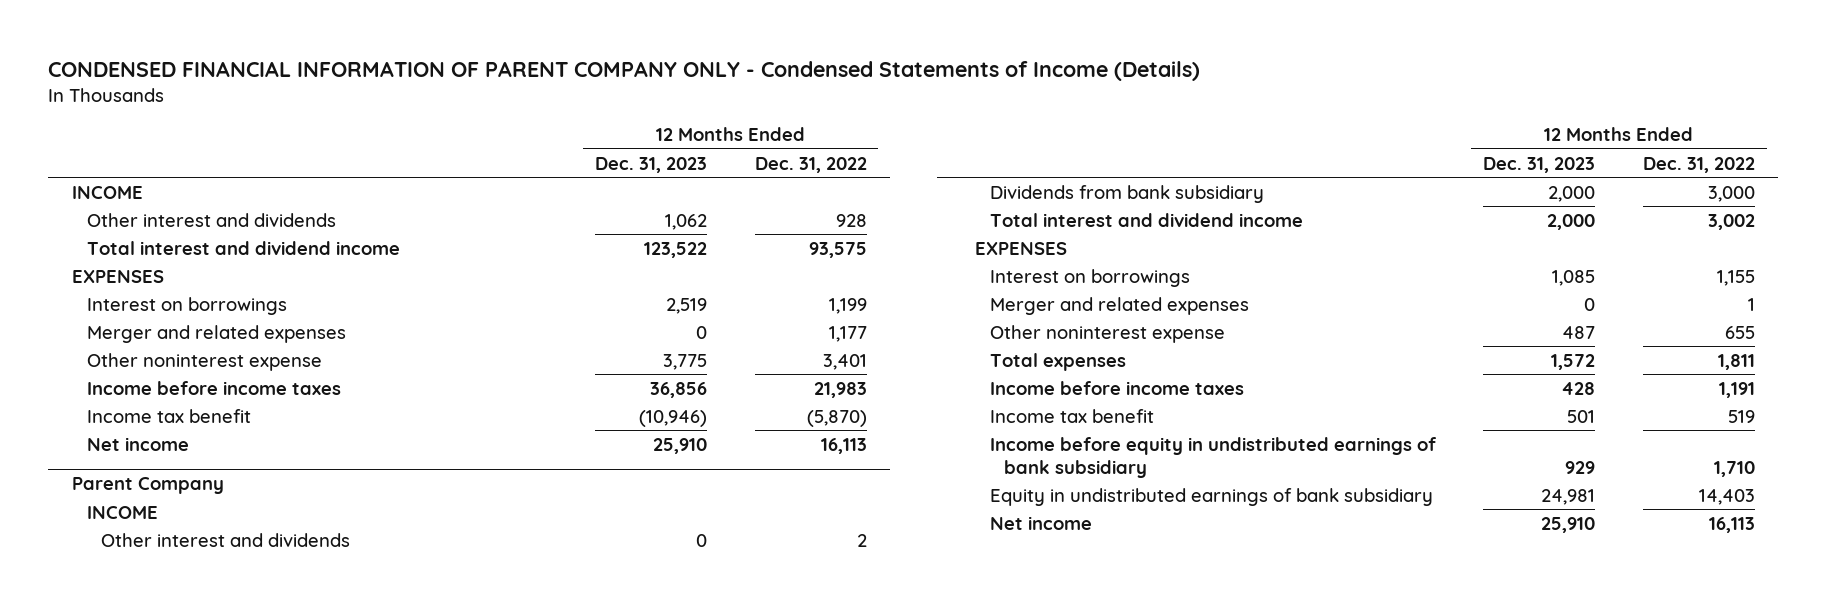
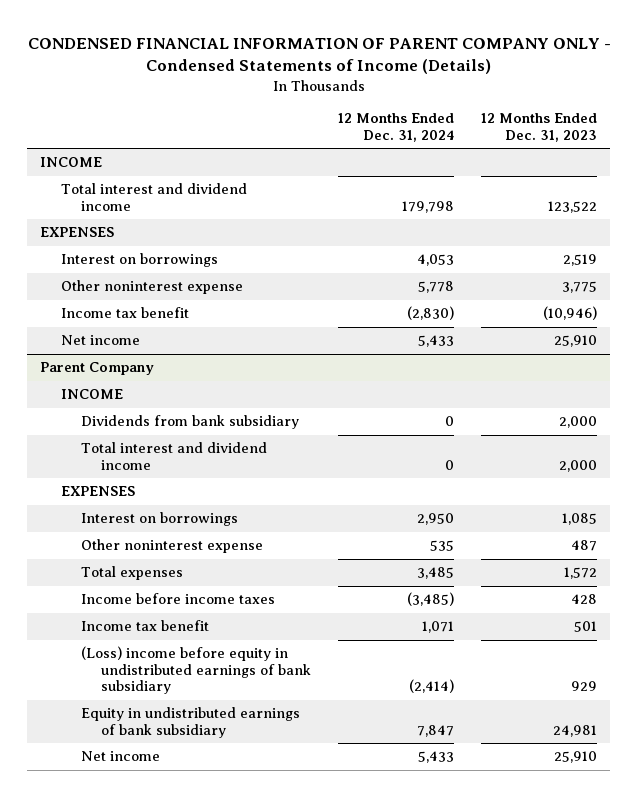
- | 12 Months Ended Dec. 31, 2023 | 12 Months Ended Dec. 31, 2022
+ | 12 Months Ended Dec. 31, 2024 | 12 Months Ended Dec. 31, 2023
- Other interest and dividends | 1,062 | 928
- Merger and related expenses | 0 | 1,177
- Income before income taxes | 36,856 | 21,983
@ Parent Company
- Other interest and dividends | 0 | 2
- Merger and related expenses | 0 | 1
- Income before equity in undistributed earnings of bank subsidiary | 929 | 1,710
+ (Loss) income before equity in undistributed earnings of bank subsidiary | (2,414) | 929

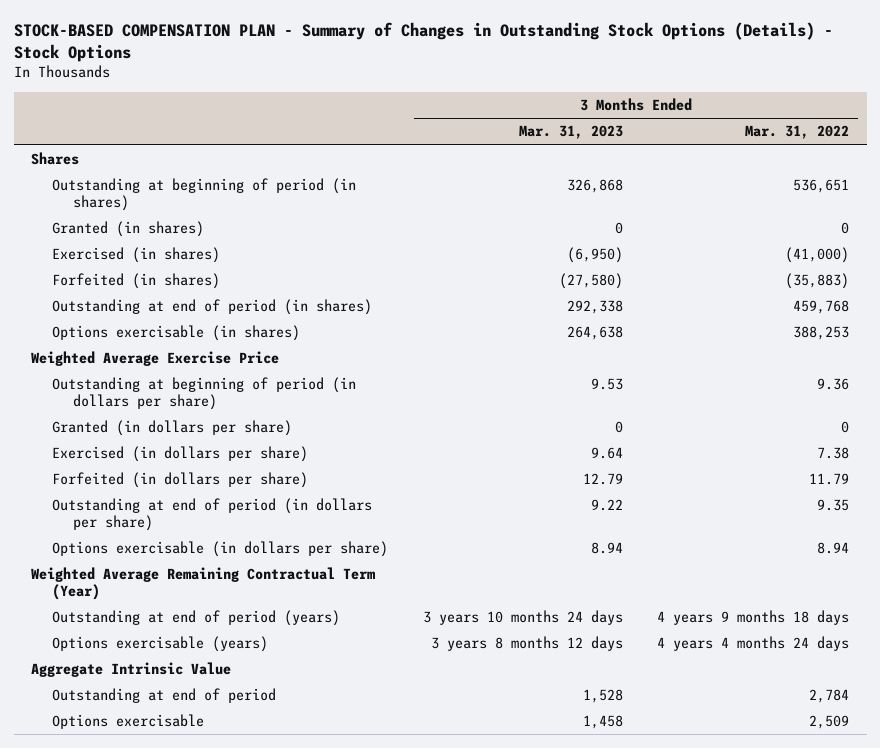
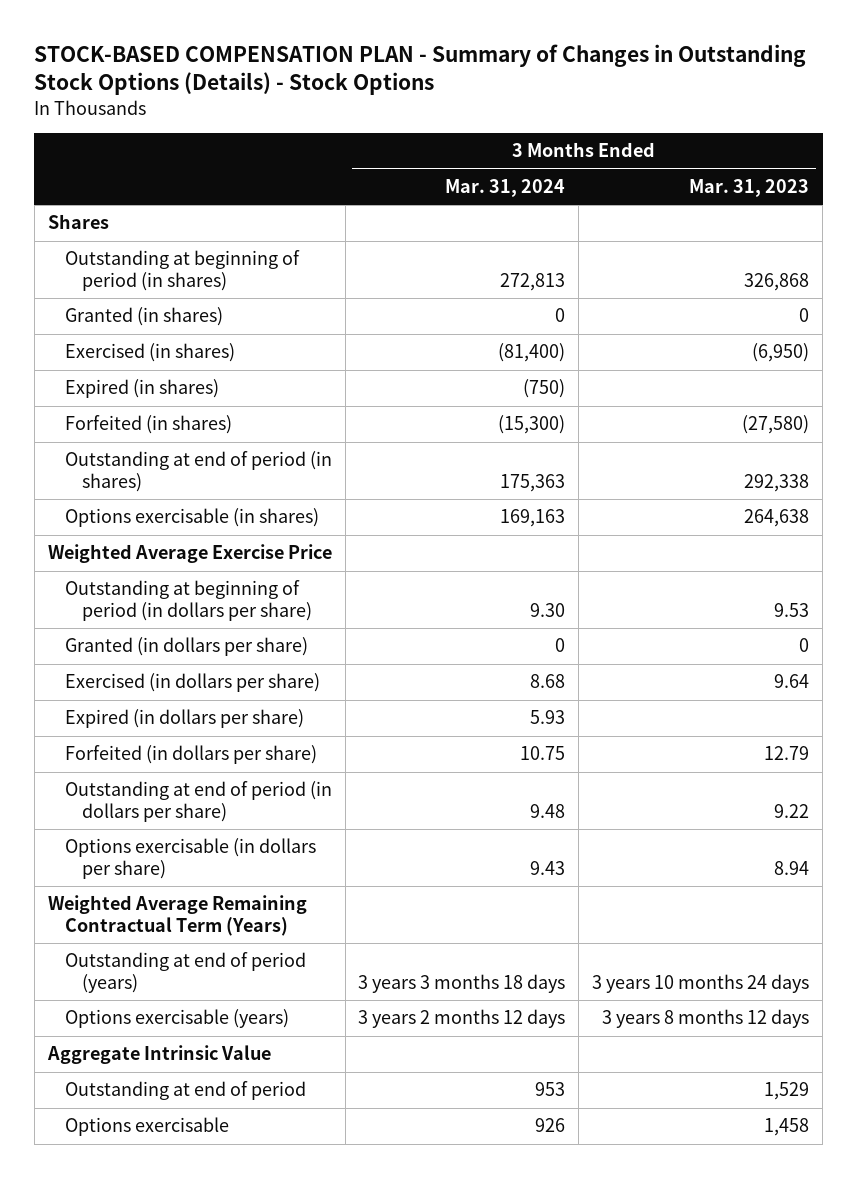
- | 3 Months Ended Mar. 31, 2023 | 3 Months Ended Mar. 31, 2022
+ | 3 Months Ended Mar. 31, 2024 | 3 Months Ended Mar. 31, 2023
+ Expired (in shares) | (750) |
+ Expired (in dollars per share) | 5.93 |
- Weighted Average Remaining Contractual Term (Year)
+ Weighted Average Remaining Contractual Term (Years)
- Outstanding at end of period | 1,528 | 2,784
+ Outstanding at end of period | 953 | 1,529

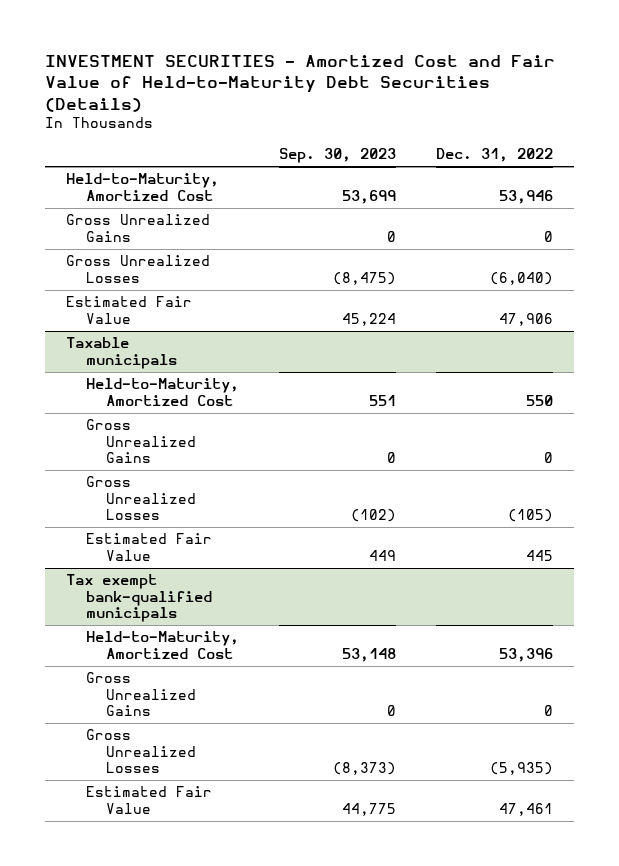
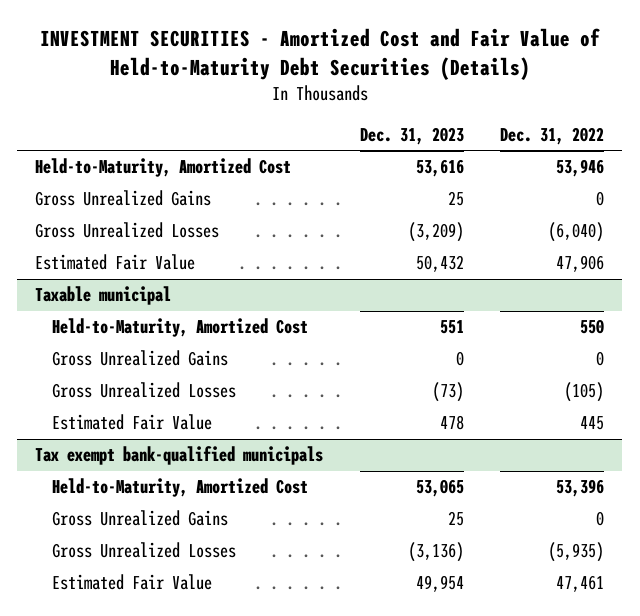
- | Sep. 30, 2023 | Dec. 31, 2022
+ | Dec. 31, 2023 | Dec. 31, 2022
- Taxable municipals
+ Taxable municipal

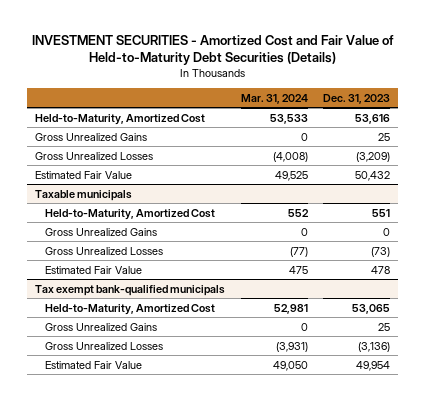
- | Dec. 31, 2023 | Dec. 31, 2022
+ | Mar. 31, 2024 | Dec. 31, 2023
- Taxable municipal
+ Taxable municipals

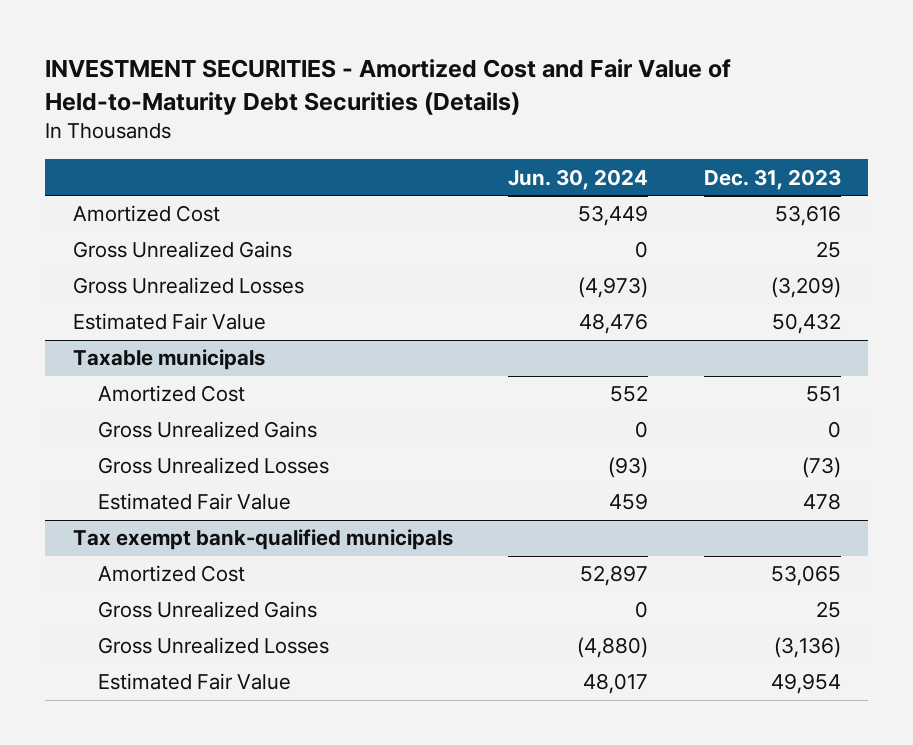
- | Mar. 31, 2024 | Dec. 31, 2023
+ | Jun. 30, 2024 | Dec. 31, 2023
- Held-to-Maturity, Amortized Cost | 53,533 | 53,616
+ Amortized Cost | 53,449 | 53,616
@ Taxable municipals
- Held-to-Maturity, Amortized Cost | 552 | 551
+ Amortized Cost | 552 | 551
@ Tax exempt bank-qualified municipals
- Held-to-Maturity, Amortized Cost | 52,981 | 53,065
+ Amortized Cost | 52,897 | 53,065

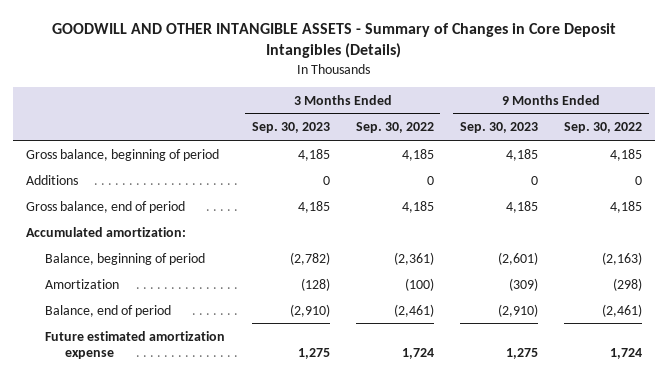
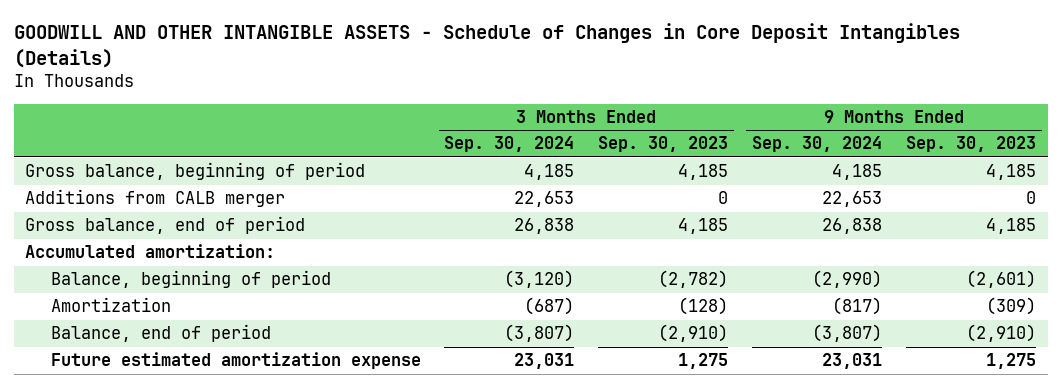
- GOODWILL AND OTHER INTANGIBLE ASSETS - Summary of Changes in Core Deposit Intangibles (Details)
+ GOODWILL AND OTHER INTANGIBLE ASSETS - Schedule of Changes in Core Deposit Intangibles (Details)
- | 3 Months Ended Sep. 30, 2023 | 3 Months Ended Sep. 30, 2022 | 9 Months Ended Sep. 30, 2023 | 9 Months Ended Sep. 30, 2022
+ | 3 Months Ended Sep. 30, 2024 | 3 Months Ended Sep. 30, 2023 | 9 Months Ended Sep. 30, 2024 | 9 Months Ended Sep. 30, 2023
- Additions | 0 | 0 | 0 | 0
+ Additions from CALB merger | 22,653 | 0 | 22,653 | 0

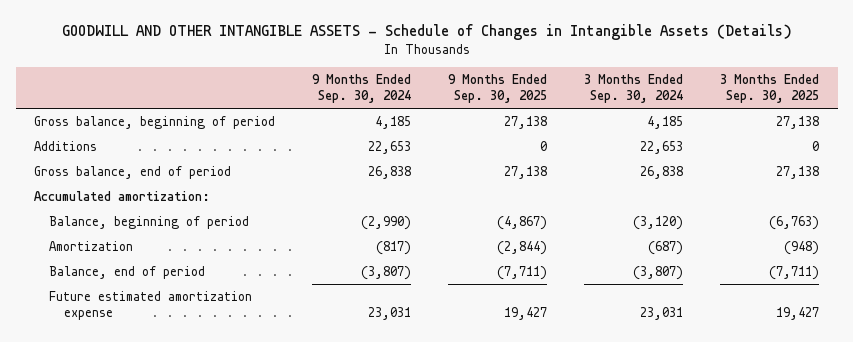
- GOODWILL AND OTHER INTANGIBLE ASSETS - Schedule of Changes in Core Deposit Intangibles (Details)
+ GOODWILL AND OTHER INTANGIBLE ASSETS - Schedule of Changes in Intangible Assets (Details)
- | 3 Months Ended Sep. 30, 2024 | 3 Months Ended Sep. 30, 2023 | 9 Months Ended Sep. 30, 2024 | 9 Months Ended Sep. 30, 2023
+ | 9 Months Ended Sep. 30, 2024 | 9 Months Ended Sep. 30, 2025 | 3 Months Ended Sep. 30, 2024 | 3 Months Ended Sep. 30, 2025
- Additions from CALB merger | 22,653 | 0 | 22,653 | 0
+ Additions | 22,653 | 0 | 22,653 | 0

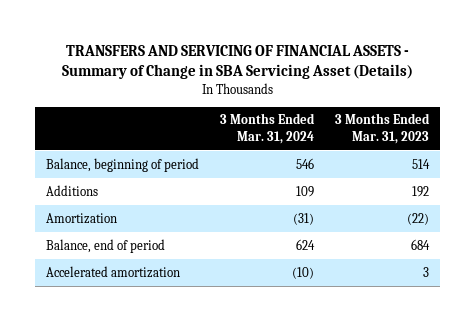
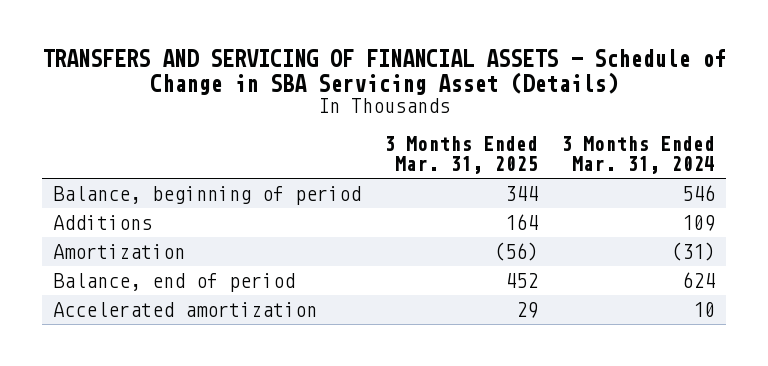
- TRANSFERS AND SERVICING OF FINANCIAL ASSETS - Summary of Change in SBA Servicing Asset (Details)
+ TRANSFERS AND SERVICING OF FINANCIAL ASSETS - Schedule of Change in SBA Servicing Asset (Details)
- | 3 Months Ended Mar. 31, 2024 | 3 Months Ended Mar. 31, 2023
+ | 3 Months Ended Mar. 31, 2025 | 3 Months Ended Mar. 31, 2024
- Accelerated amortization | (10) | 3
+ Accelerated amortization | 29 | 10

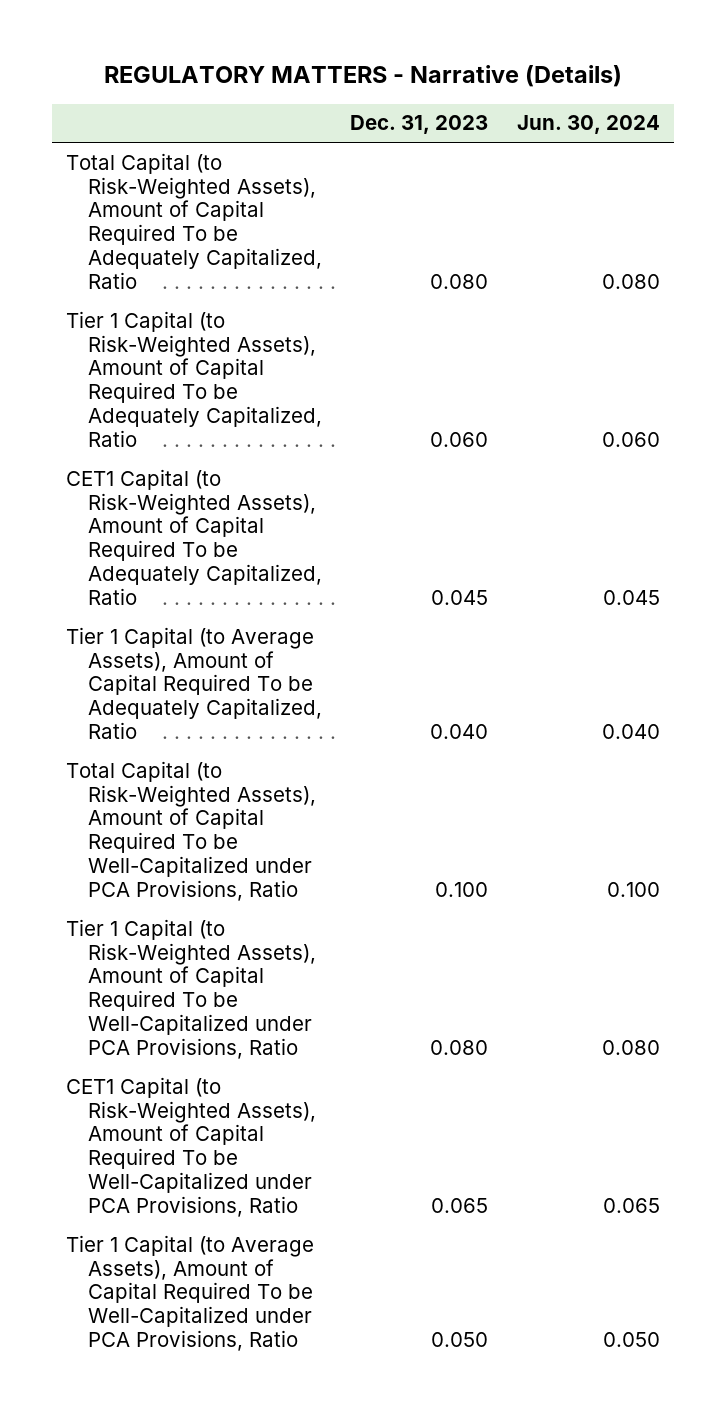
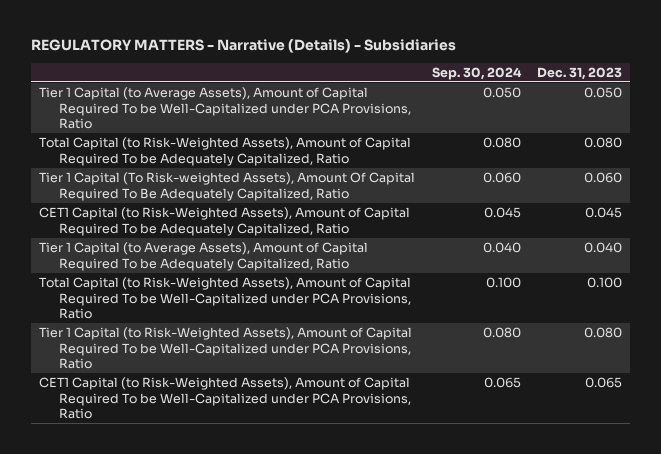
- REGULATORY MATTERS - Narrative (Details)
+ REGULATORY MATTERS - Narrative (Details) - Subsidiaries
- | Dec. 31, 2023 | Jun. 30, 2024
+ | Sep. 30, 2024 | Dec. 31, 2023
moved up: Tier 1 Capital (to Average Assets), Amount of Capital Required To be Well-Capitalized under PCA Provisions, Ratio | 0.050 | 0.050
- Tier 1 Capital (to Risk-Weighted Assets), Amount of Capital Required To be Adequately Capitalized, Ratio | 0.060 | 0.060
+ Tier 1 Capital (To Risk-weighted Assets), Amount Of Capital Required To Be Adequately Capitalized, Ratio | 0.060 | 0.060

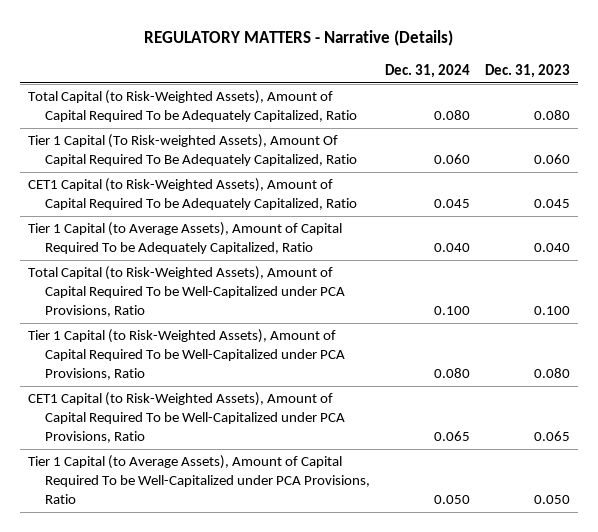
- REGULATORY MATTERS - Narrative (Details) - Subsidiaries
+ REGULATORY MATTERS - Narrative (Details)
- | Sep. 30, 2024 | Dec. 31, 2023
+ | Dec. 31, 2024 | Dec. 31, 2023
moved down: Tier 1 Capital (to Average Assets), Amount of Capital Required To be Well-Capitalized under PCA Provisions, Ratio | 0.050 | 0.050

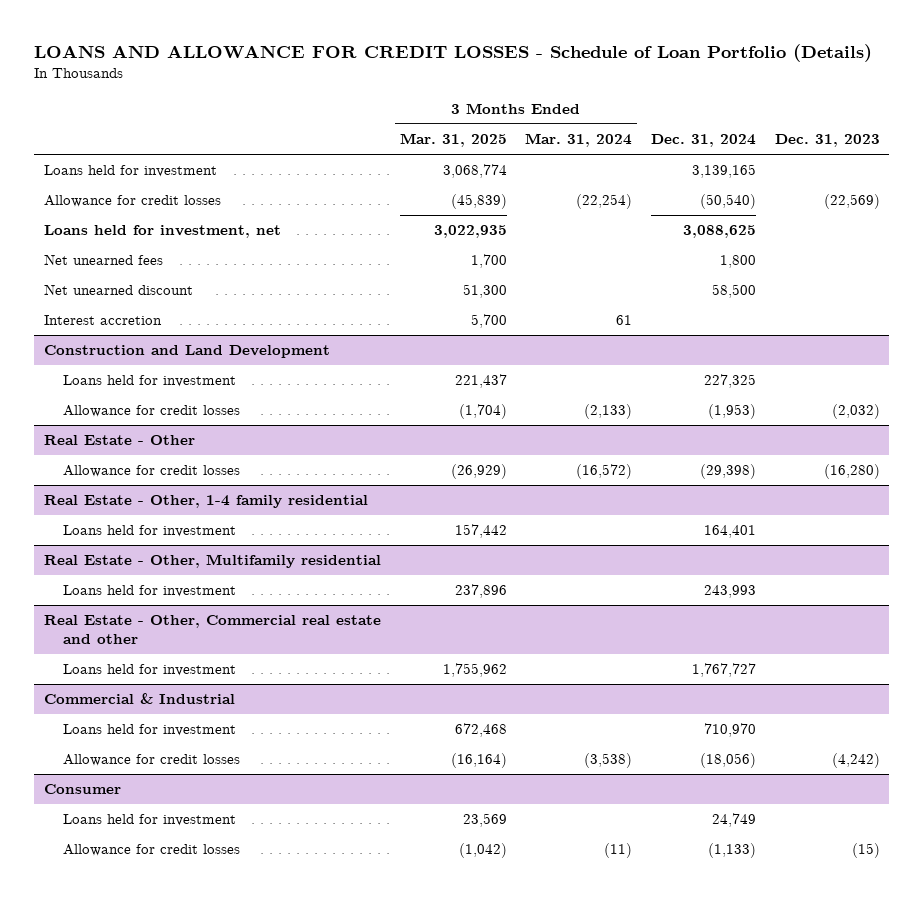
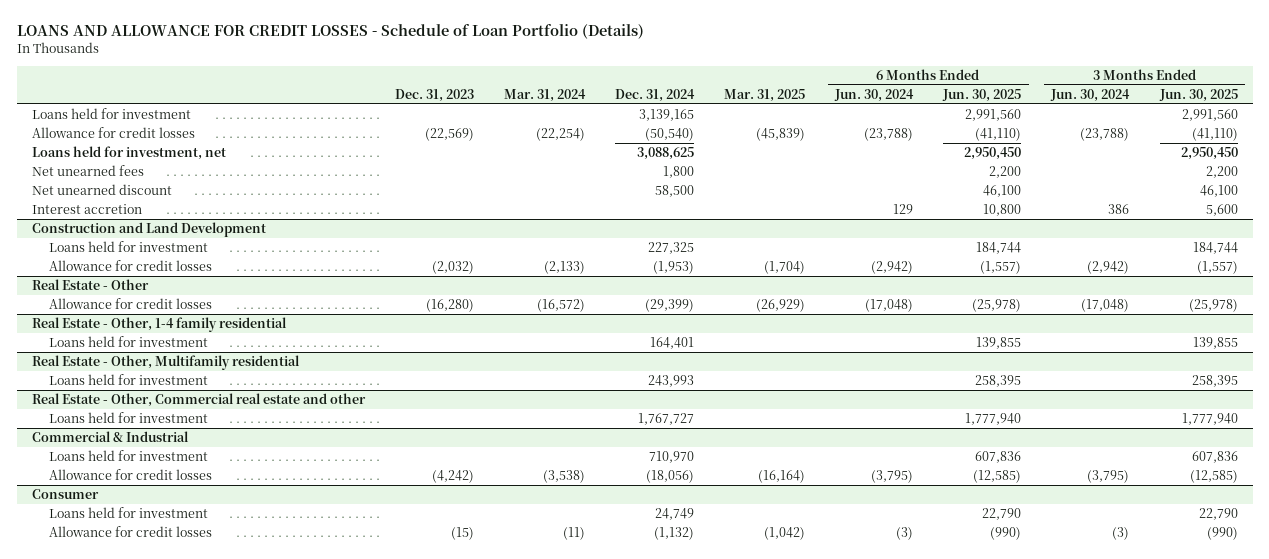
- | 3 Months Ended Mar. 31, 2025 | 3 Months Ended Mar. 31, 2024 | Dec. 31, 2024 | Dec. 31, 2023
+ | Dec. 31, 2023 | Mar. 31, 2024 | Dec. 31, 2024 | Mar. 31, 2025 | 6 Months Ended Jun. 30, 2024 | 6 Months Ended Jun. 30, 2025 | 3 Months Ended Jun. 30, 2024 | 3 Months Ended Jun. 30, 2025
@ Real Estate - Other
- Allowance for credit losses | (26,929) | (16,572) | (29,398) | (16,280)
+ Allowance for credit losses | (16,280) | (16,572) | (29,399) | (26,929) | (17,048) | (25,978) | (17,048) | (25,978)
@ Consumer
- Allowance for credit losses | (1,042) | (11) | (1,133) | (15)
+ Allowance for credit losses | (15) | (11) | (1,132) | (1,042) | (3) | (990) | (3) | (990)

